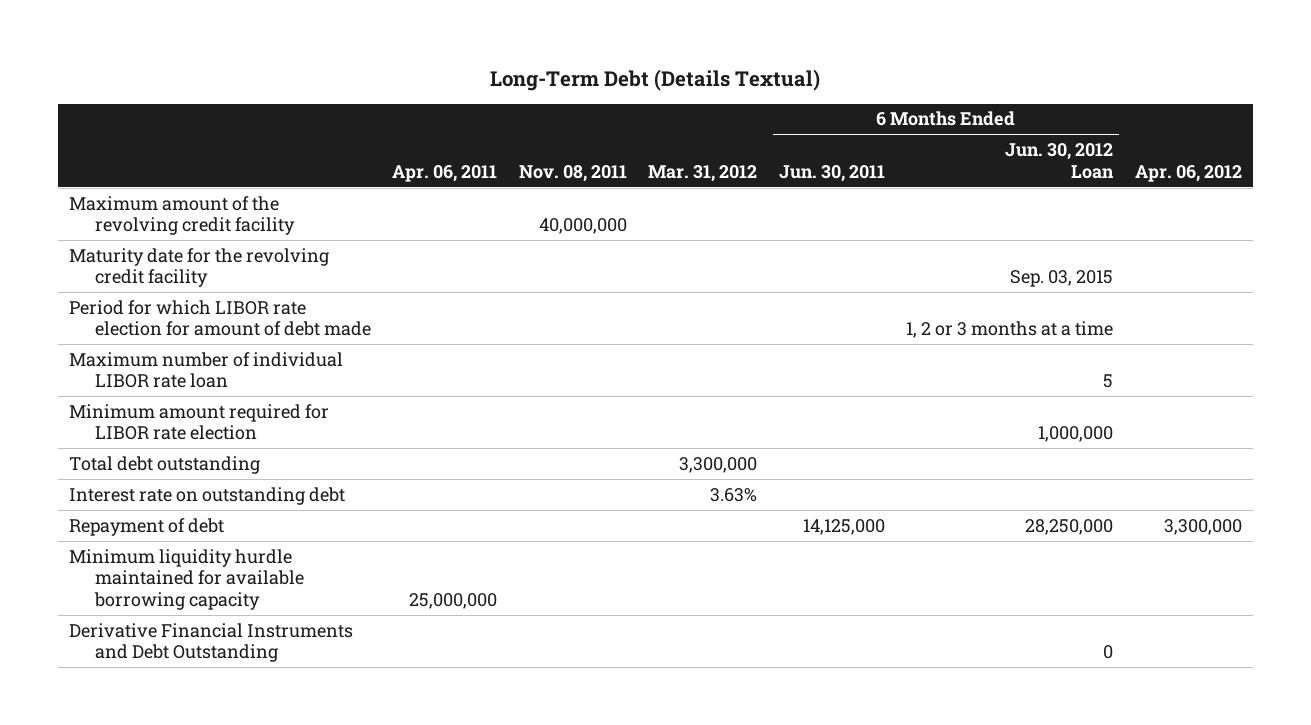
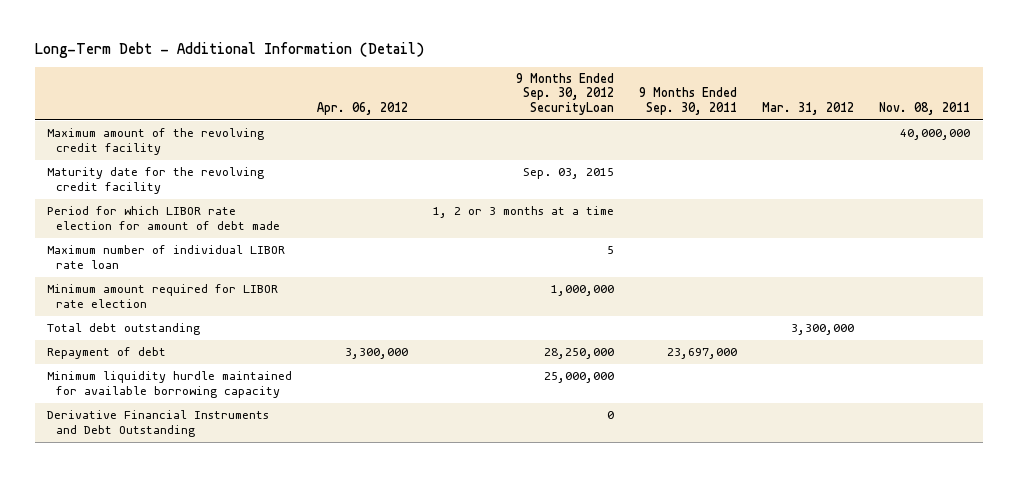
- Long-Term Debt (Details Textual)
+ Long-Term Debt - Additional Information (Detail)
- | Apr. 06, 2011 | Nov. 08, 2011 | Mar. 31, 2012 | 6 Months Ended Jun. 30, 2011 | 6 Months Ended Jun. 30, 2012 Loan | Apr. 06, 2012
+ | Apr. 06, 2012 | 9 Months Ended Sep. 30, 2012 SecurityLoan | 9 Months Ended Sep. 30, 2011 | Mar. 31, 2012 | Nov. 08, 2011
- Interest rate on outstanding debt | | | 3.63% | | |

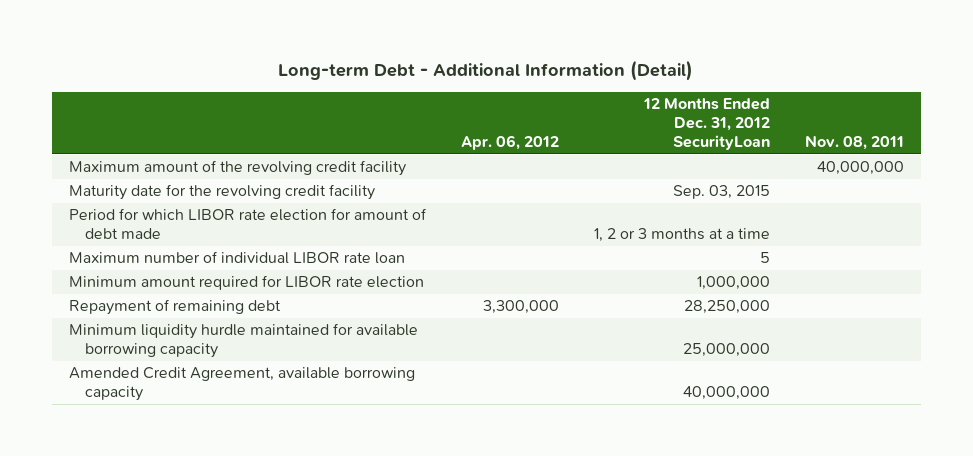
- Long-Term Debt - Additional Information (Detail)
+ Long-term Debt - Additional Information (Detail)
- | Apr. 06, 2012 | 9 Months Ended Sep. 30, 2012 SecurityLoan | 9 Months Ended Sep. 30, 2011 | Mar. 31, 2012 | Nov. 08, 2011
+ | Apr. 06, 2012 | 12 Months Ended Dec. 31, 2012 SecurityLoan | Nov. 08, 2011
- Total debt outstanding | | | | 3,300,000 |
- Repayment of debt | 3,300,000 | 28,250,000 | 23,697,000 | |
+ Repayment of remaining debt | 3,300,000 | 28,250,000 |
- Derivative Financial Instruments and Debt Outstanding | | 0 | | |
+ Amended Credit Agreement, available borrowing capacity | | 40,000,000 |

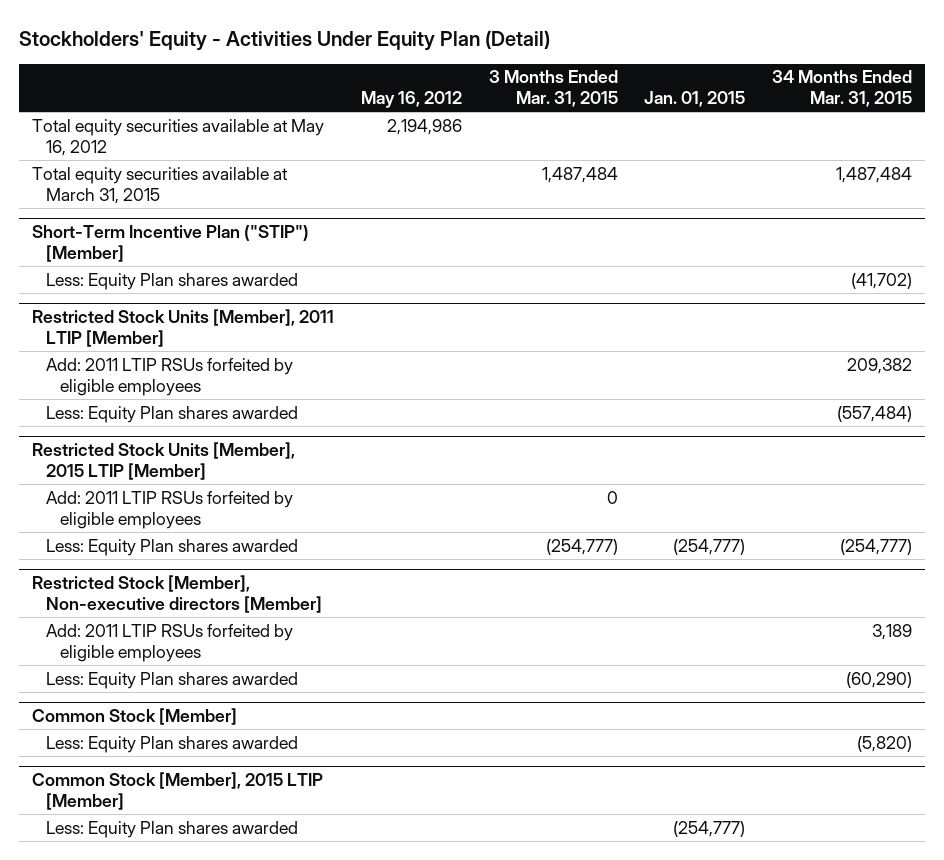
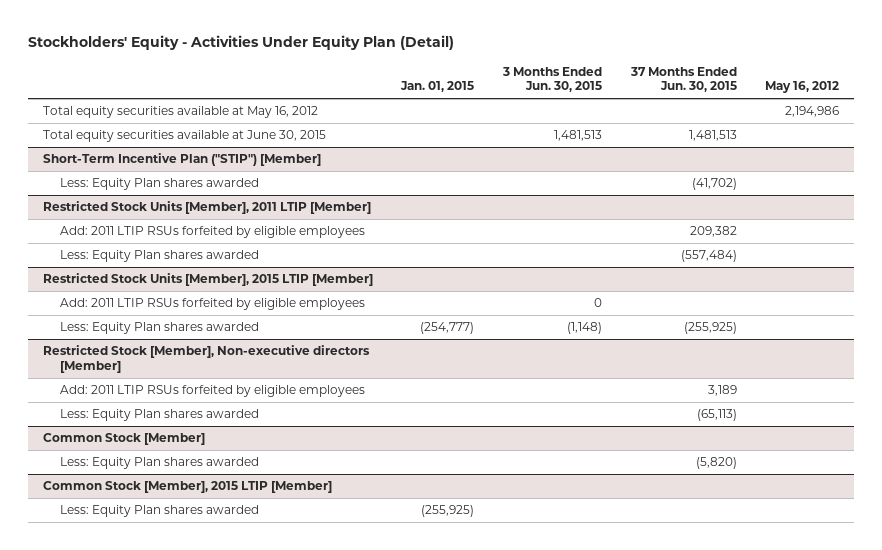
- | May 16, 2012 | 3 Months Ended Mar. 31, 2015 | Jan. 01, 2015 | 34 Months Ended Mar. 31, 2015
+ | Jan. 01, 2015 | 3 Months Ended Jun. 30, 2015 | 37 Months Ended Jun. 30, 2015 | May 16, 2012
- Total equity securities available at March 31, 2015 | | 1,487,484 | | 1,487,484
+ Total equity securities available at June 30, 2015 | | 1,481,513 | 1,481,513 |
@ Common Stock [Member], 2015 LTIP [Member]
- Less: Equity Plan shares awarded | | | (254,777) |
+ Less: Equity Plan shares awarded | (255,925) | | |

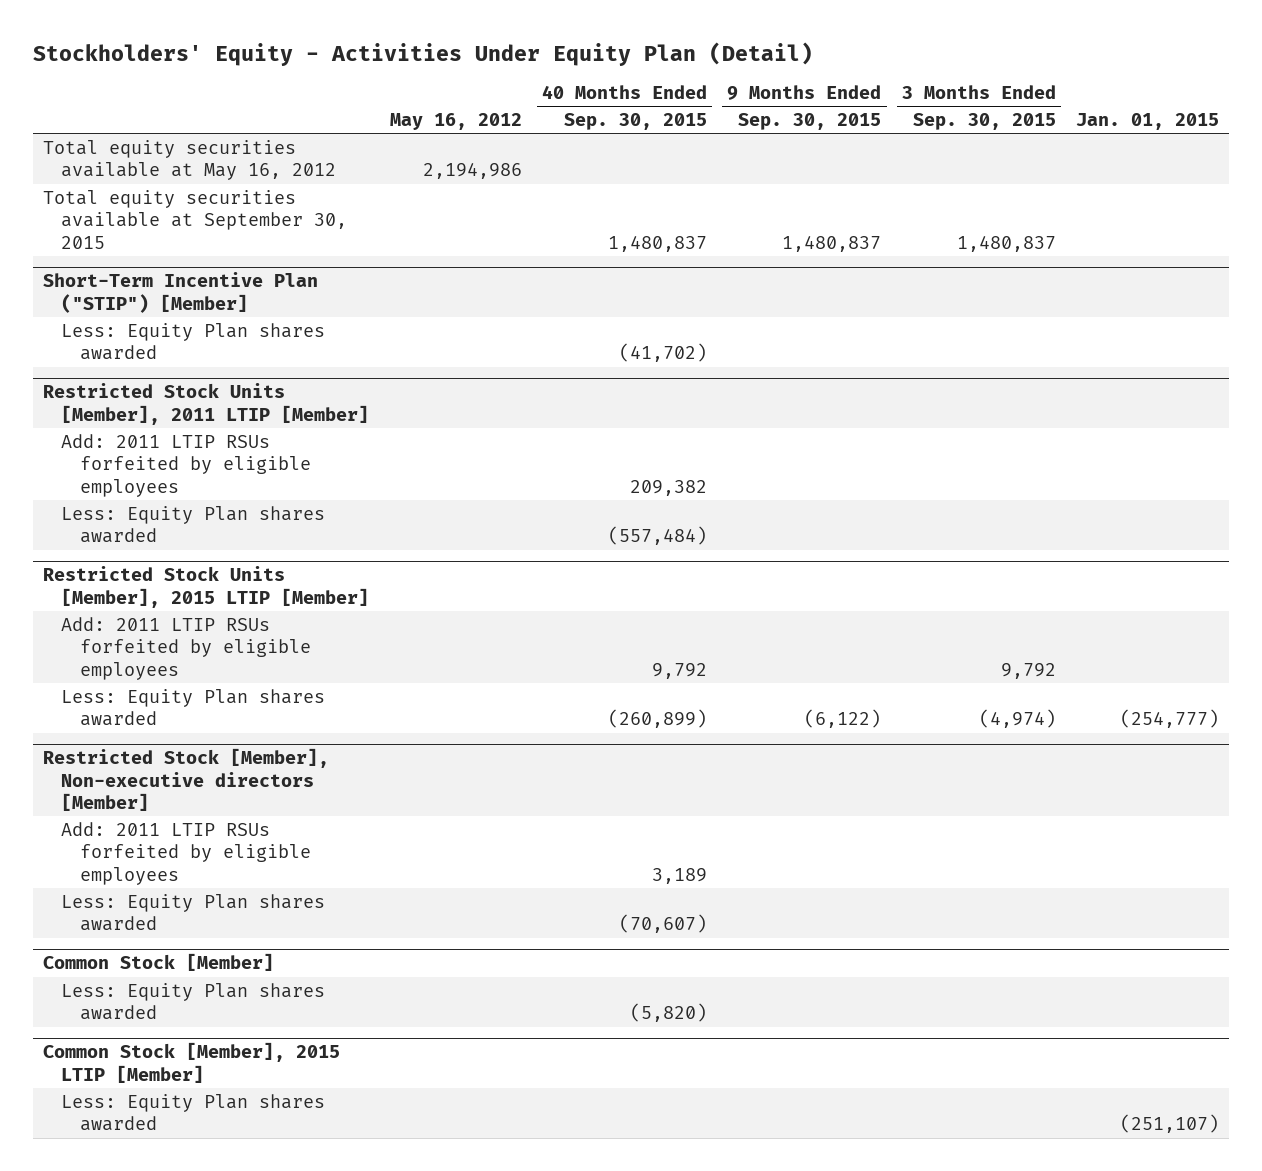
- | Jan. 01, 2015 | 3 Months Ended Jun. 30, 2015 | 37 Months Ended Jun. 30, 2015 | May 16, 2012
+ | May 16, 2012 | 40 Months Ended Sep. 30, 2015 | 9 Months Ended Sep. 30, 2015 | 3 Months Ended Sep. 30, 2015 | Jan. 01, 2015
- Total equity securities available at June 30, 2015 | | 1,481,513 | 1,481,513 |
+ Total equity securities available at September 30, 2015 | | 1,480,837 | 1,480,837 | 1,480,837 |
@ Common Stock [Member], 2015 LTIP [Member]
- Less: Equity Plan shares awarded | (255,925) | | |
+ Less: Equity Plan shares awarded | | | | | (251,107)

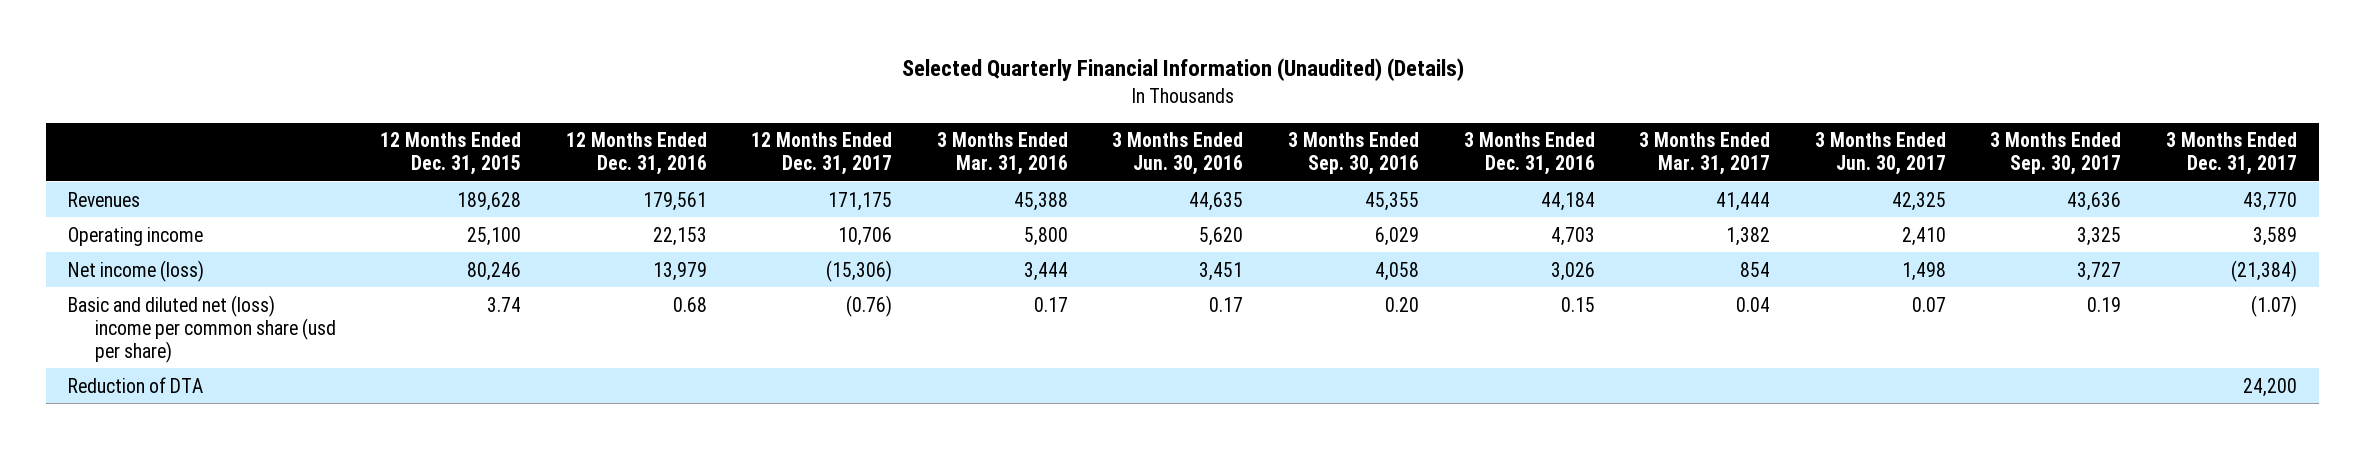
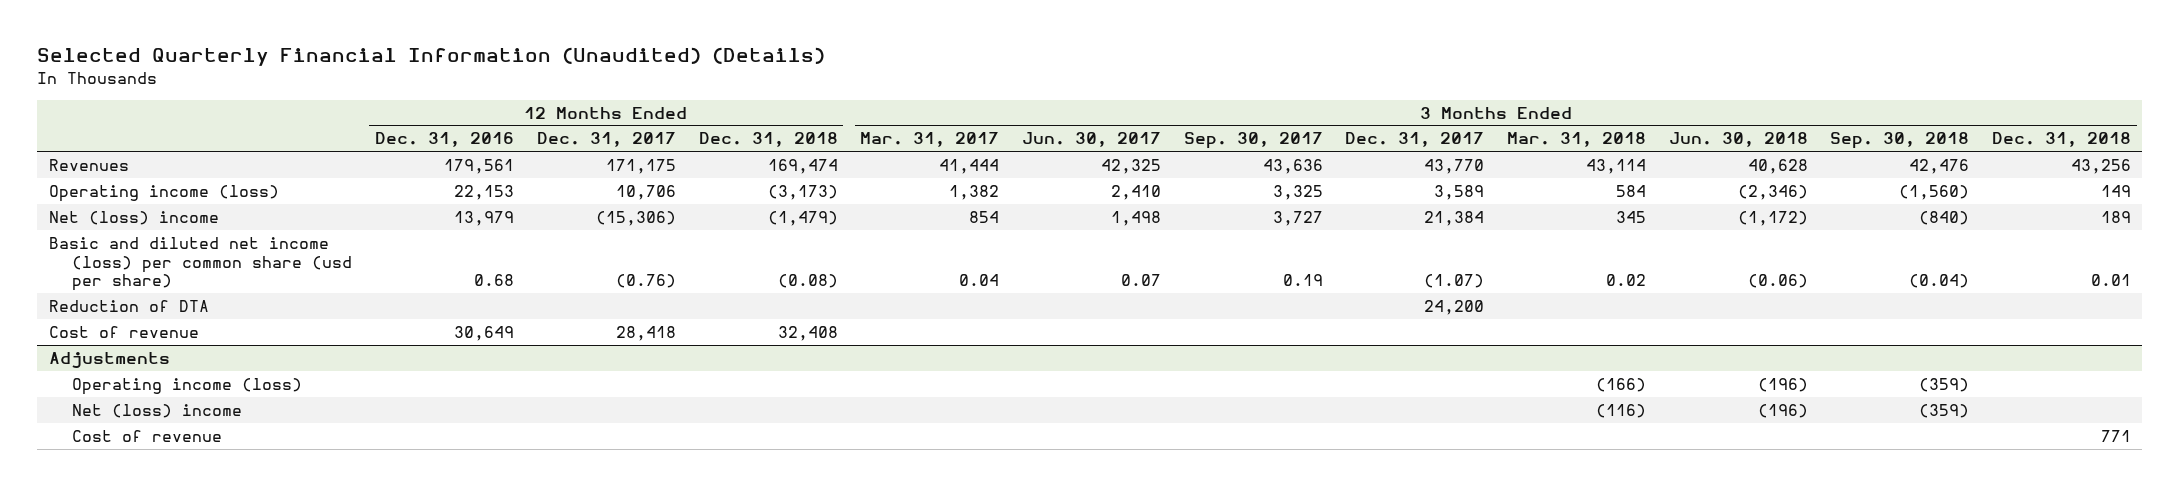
- | 12 Months Ended Dec. 31, 2015 | 12 Months Ended Dec. 31, 2016 | 12 Months Ended Dec. 31, 2017 | 3 Months Ended Mar. 31, 2016 | 3 Months Ended Jun. 30, 2016 | 3 Months Ended Sep. 30, 2016 | 3 Months Ended Dec. 31, 2016 | 3 Months Ended Mar. 31, 2017 | 3 Months Ended Jun. 30, 2017 | 3 Months Ended Sep. 30, 2017 | 3 Months Ended Dec. 31, 2017
+ | 12 Months Ended Dec. 31, 2016 | 12 Months Ended Dec. 31, 2017 | 12 Months Ended Dec. 31, 2018 | 3 Months Ended Mar. 31, 2017 | 3 Months Ended Jun. 30, 2017 | 3 Months Ended Sep. 30, 2017 | 3 Months Ended Dec. 31, 2017 | 3 Months Ended Mar. 31, 2018 | 3 Months Ended Jun. 30, 2018 | 3 Months Ended Sep. 30, 2018 | 3 Months Ended Dec. 31, 2018
- Operating income | 25,100 | 22,153 | 10,706 | 5,800 | 5,620 | 6,029 | 4,703 | 1,382 | 2,410 | 3,325 | 3,589
- Net income (loss) | 80,246 | 13,979 | (15,306) | 3,444 | 3,451 | 4,058 | 3,026 | 854 | 1,498 | 3,727 | (21,384)
- Basic and diluted net (loss) income per common share (usd per share) | 3.74 | 0.68 | (0.76) | 0.17 | 0.17 | 0.20 | 0.15 | 0.04 | 0.07 | 0.19 | (1.07)
+ Operating income (loss) | 22,153 | 10,706 | (3,173) | 1,382 | 2,410 | 3,325 | 3,589 | 584 | (2,346) | (1,560) | 149
+ Net (loss) income | 13,979 | (15,306) | (1,479) | 854 | 1,498 | 3,727 | 21,384 | 345 | (1,172) | (840) | 189
+ Basic and diluted net income (loss) per common share (usd per share) | 0.68 | (0.76) | (0.08) | 0.04 | 0.07 | 0.19 | (1.07) | 0.02 | (0.06) | (0.04) | 0.01
+ Cost of revenue | 30,649 | 28,418 | 32,408 | | | | | | | |
+ Adjustments
+ Operating income (loss) | | | | | | | | (166) | (196) | (359) |
+ Net (loss) income | | | | | | | | (116) | (196) | (359) |
+ Cost of revenue | | | | | | | | | | | 771

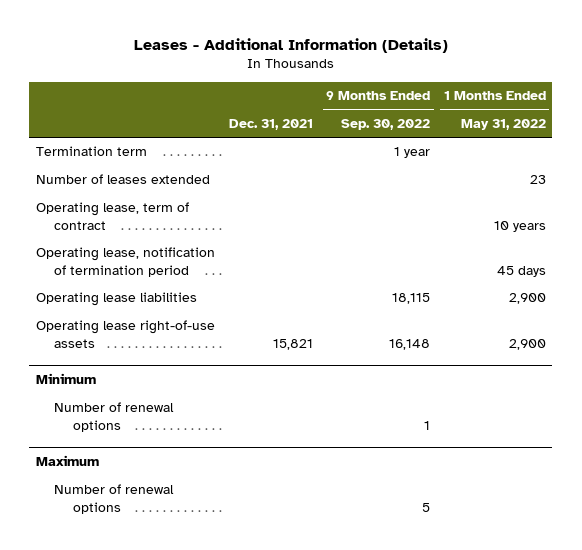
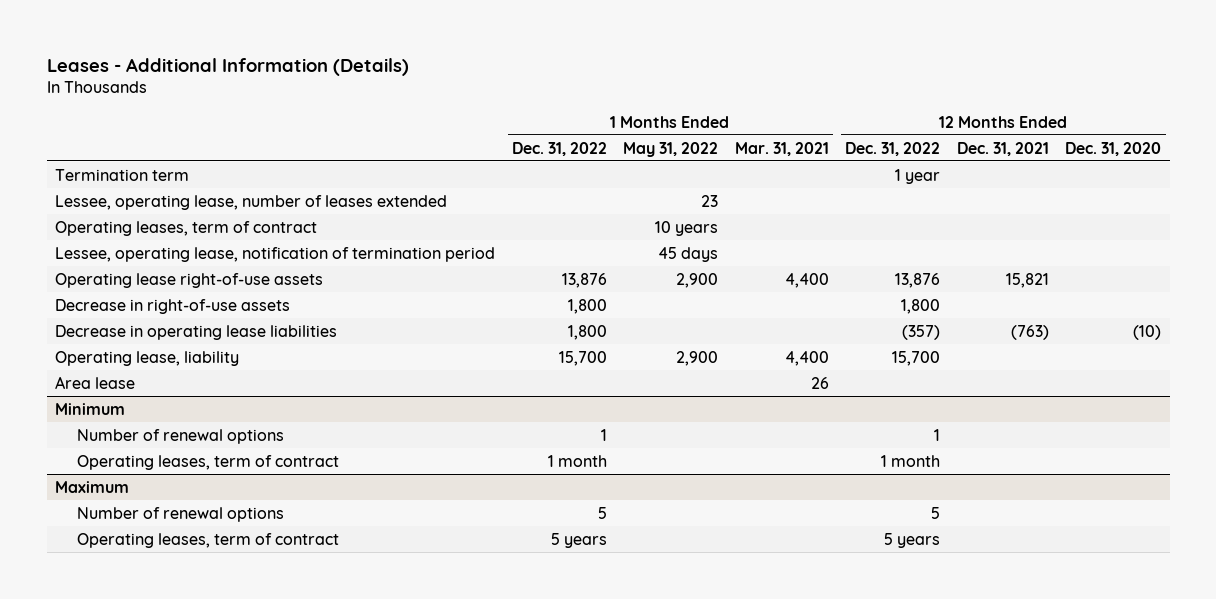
- | Dec. 31, 2021 | 9 Months Ended Sep. 30, 2022 | 1 Months Ended May 31, 2022
+ | 1 Months Ended Dec. 31, 2022 | 1 Months Ended May 31, 2022 | 1 Months Ended Mar. 31, 2021 | 12 Months Ended Dec. 31, 2022 | 12 Months Ended Dec. 31, 2021 | 12 Months Ended Dec. 31, 2020
- Number of leases extended | | | 23
- Operating lease, term of contract | | | 10 years
- Operating lease, notification of termination period | | | 45 days
- Operating lease liabilities | | 18,115 | 2,900
+ Lessee, operating lease, number of leases extended | | 23 | | | |
+ Operating leases, term of contract | | 10 years | | | |
+ Lessee, operating lease, notification of termination period | | 45 days | | | |
+ Decrease in right-of-use assets | 1,800 | | | 1,800 | |
+ Decrease in operating lease liabilities | 1,800 | | | (357) | (763) | (10)
+ Operating lease, liability | 15,700 | 2,900 | 4,400 | 15,700 | |
+ Area lease | | | 26 | | |
@ Minimum
+ Operating leases, term of contract | 1 month | | | 1 month | |
@ Maximum
+ Operating leases, term of contract | 5 years | | | 5 years | |

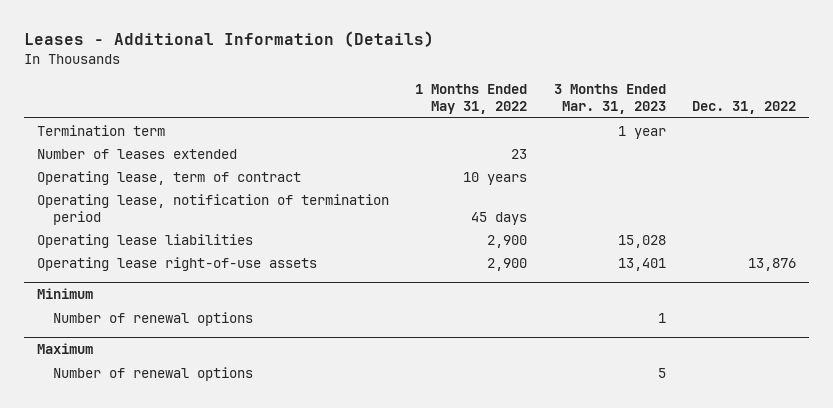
- | 1 Months Ended Dec. 31, 2022 | 1 Months Ended May 31, 2022 | 1 Months Ended Mar. 31, 2021 | 12 Months Ended Dec. 31, 2022 | 12 Months Ended Dec. 31, 2021 | 12 Months Ended Dec. 31, 2020
+ | 1 Months Ended May 31, 2022 | 3 Months Ended Mar. 31, 2023 | Dec. 31, 2022
- Lessee, operating lease, number of leases extended | | 23 | | | |
- Operating leases, term of contract | | 10 years | | | |
- Lessee, operating lease, notification of termination period | | 45 days | | | |
+ Number of leases extended | 23 | |
+ Operating lease, term of contract | 10 years | |
+ Operating lease, notification of termination period | 45 days | |
+ Operating lease liabilities | 2,900 | 15,028 |
- Decrease in right-of-use assets | 1,800 | | | 1,800 | |
- Decrease in operating lease liabilities | 1,800 | | | (357) | (763) | (10)
- Operating lease, liability | 15,700 | 2,900 | 4,400 | 15,700 | |
- Area lease | | | 26 | | |
@ Minimum
- Operating leases, term of contract | 1 month | | | 1 month | |
@ Maximum
- Operating leases, term of contract | 5 years | | | 5 years | |

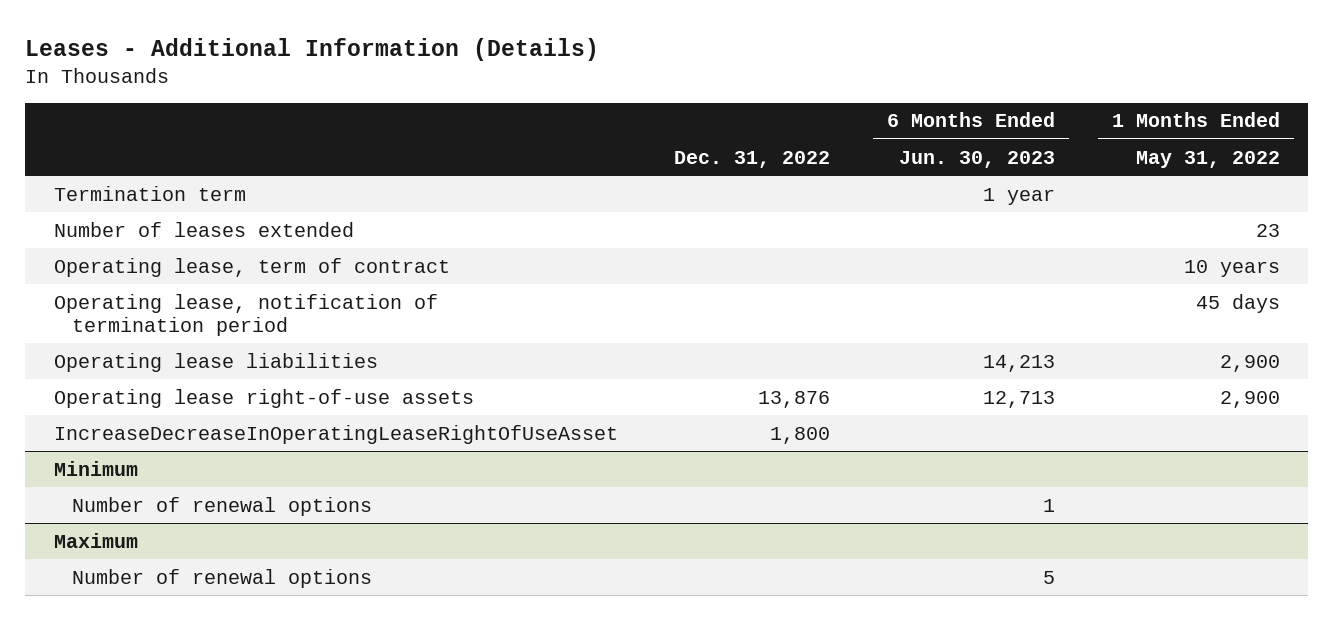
- | 1 Months Ended May 31, 2022 | 3 Months Ended Mar. 31, 2023 | Dec. 31, 2022
+ | Dec. 31, 2022 | 6 Months Ended Jun. 30, 2023 | 1 Months Ended May 31, 2022
+ IncreaseDecreaseInOperatingLeaseRightOfUseAsset | 1,800 | |

